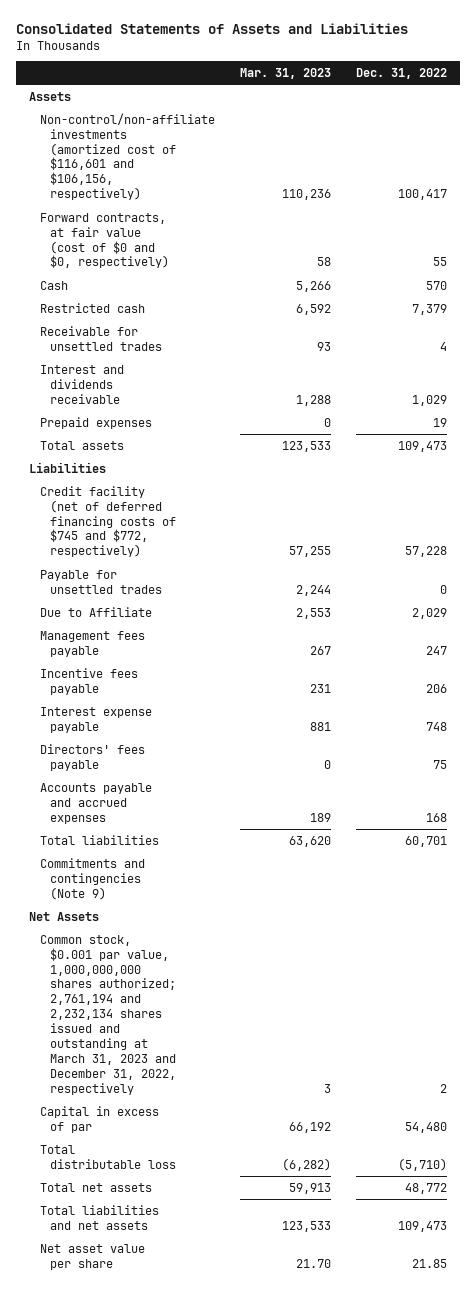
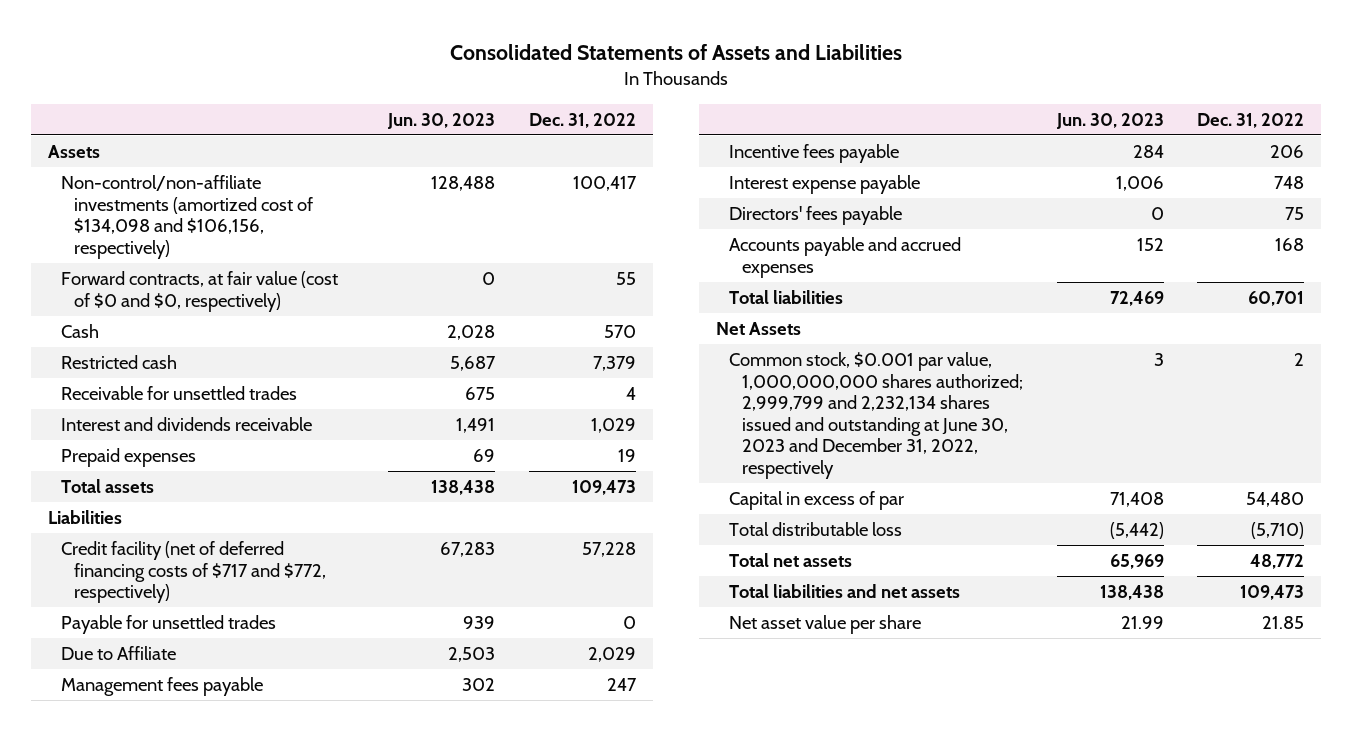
- | Mar. 31, 2023 | Dec. 31, 2022
+ | Jun. 30, 2023 | Dec. 31, 2022
- Non-control/non-affiliate investments (amortized cost of $116,601 and $106,156, respectively) | 110,236 | 100,417
+ Non-control/non-affiliate investments (amortized cost of $134,098 and $106,156, respectively) | 128,488 | 100,417
- Credit facility (net of deferred financing costs of $745 and $772, respectively) | 57,255 | 57,228
+ Credit facility (net of deferred financing costs of $717 and $772, respectively) | 67,283 | 57,228
- Commitments and contingencies (Note 9)
- Common stock, $0.001 par value, 1,000,000,000 shares authorized; 2,761,194 and 2,232,134 shares issued and outstanding at March 31, 2023 and December 31, 2022, respectively | 3 | 2
+ Common stock, $0.001 par value, 1,000,000,000 shares authorized; 2,999,799 and 2,232,134 shares issued and outstanding at June 30, 2023 and December 31, 2022, respectively | 3 | 2

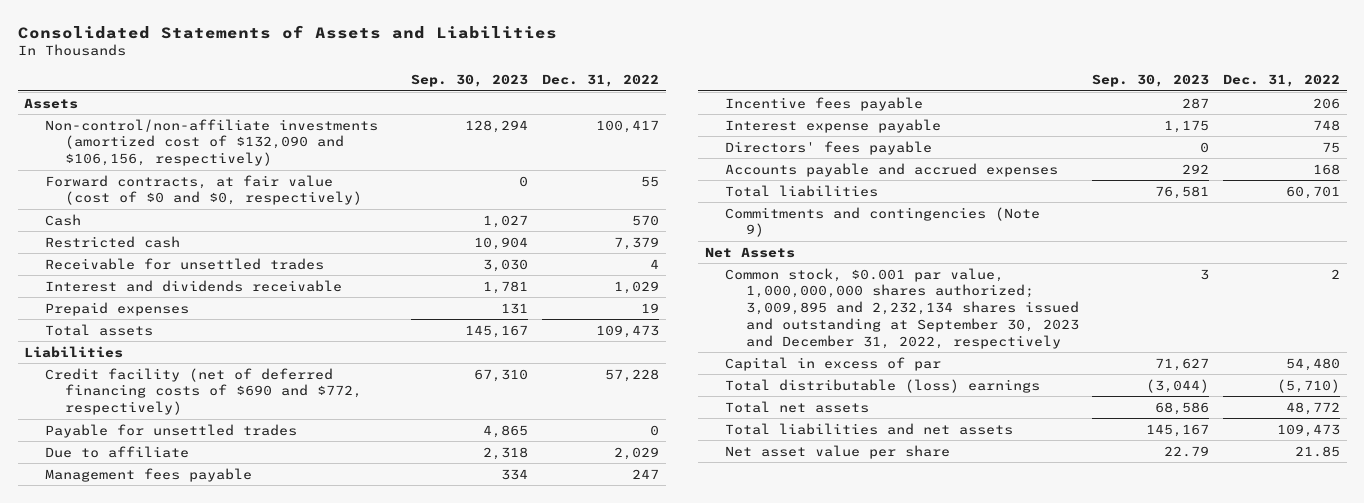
- | Jun. 30, 2023 | Dec. 31, 2022
+ | Sep. 30, 2023 | Dec. 31, 2022
- Non-control/non-affiliate investments (amortized cost of $134,098 and $106,156, respectively) | 128,488 | 100,417
+ Non-control/non-affiliate investments (amortized cost of $132,090 and $106,156, respectively) | 128,294 | 100,417
- Credit facility (net of deferred financing costs of $717 and $772, respectively) | 67,283 | 57,228
+ Credit facility (net of deferred financing costs of $690 and $772, respectively) | 67,310 | 57,228
- Due to Affiliate | 2,503 | 2,029
+ Due to affiliate | 2,318 | 2,029
+ Commitments and contingencies (Note 9)
- Common stock, $0.001 par value, 1,000,000,000 shares authorized; 2,999,799 and 2,232,134 shares issued and outstanding at June 30, 2023 and December 31, 2022, respectively | 3 | 2
+ Common stock, $0.001 par value, 1,000,000,000 shares authorized; 3,009,895 and 2,232,134 shares issued and outstanding at September 30, 2023 and December 31, 2022, respectively | 3 | 2
- Total distributable loss | (5,442) | (5,710)
+ Total distributable (loss) earnings | (3,044) | (5,710)

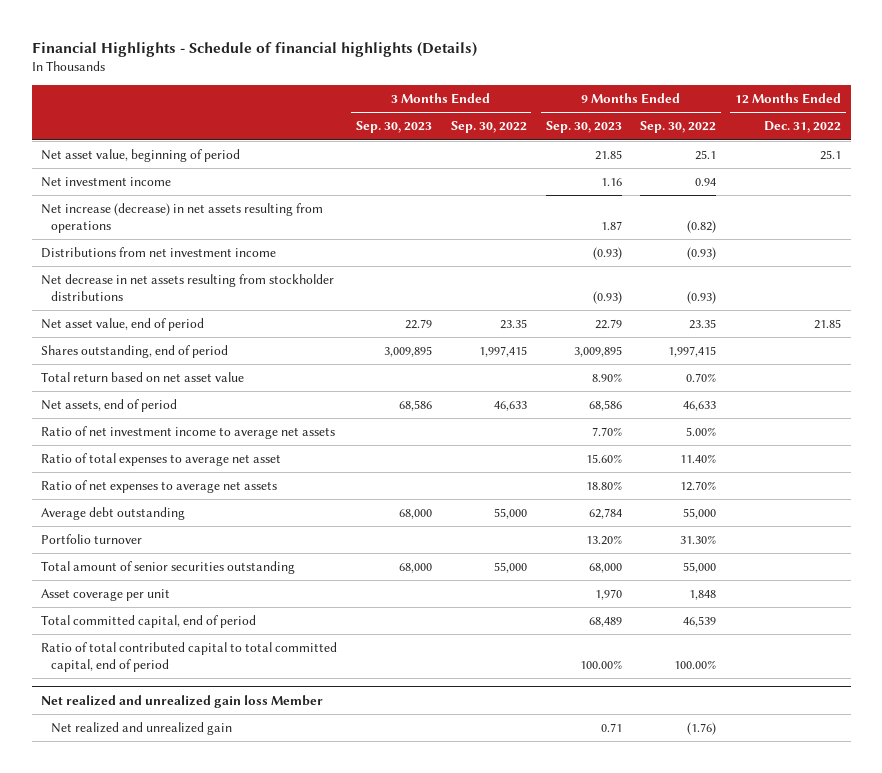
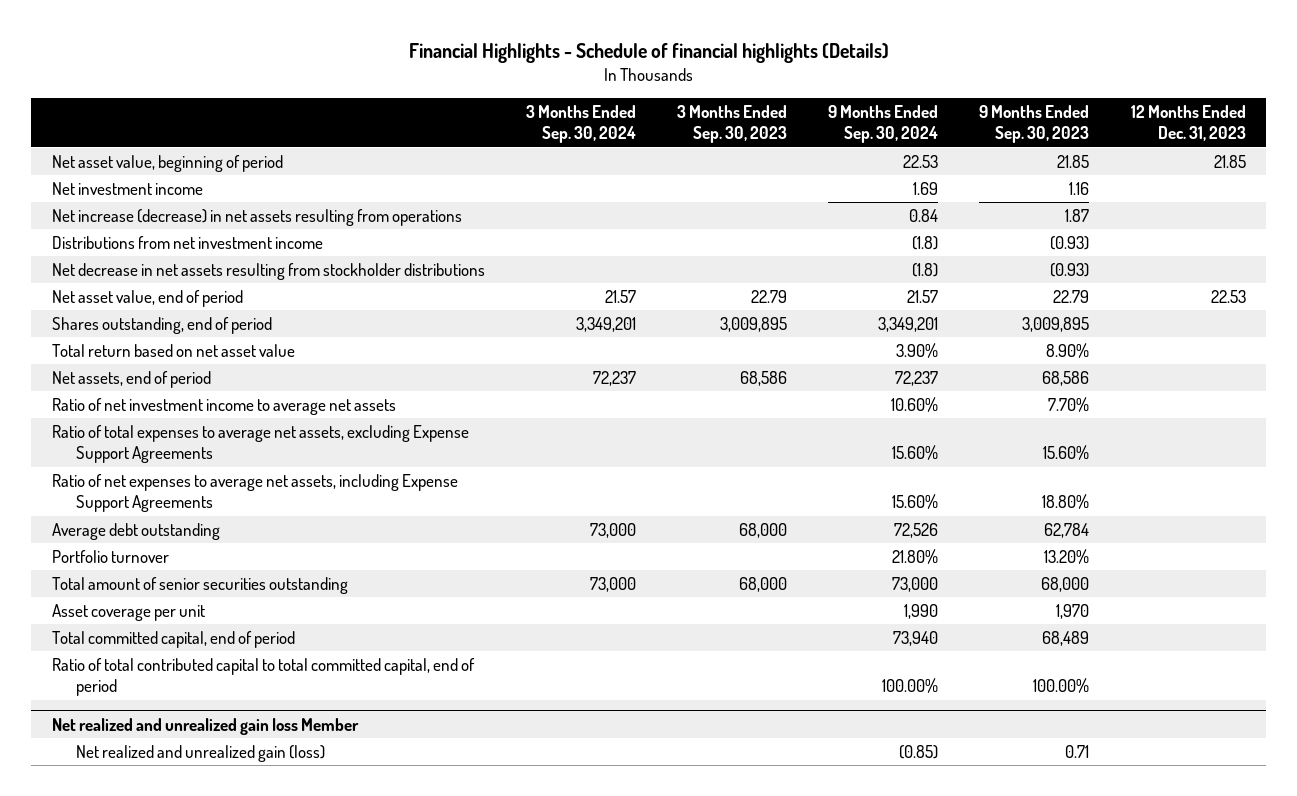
- | 3 Months Ended Sep. 30, 2023 | 3 Months Ended Sep. 30, 2022 | 9 Months Ended Sep. 30, 2023 | 9 Months Ended Sep. 30, 2022 | 12 Months Ended Dec. 31, 2022
+ | 3 Months Ended Sep. 30, 2024 | 3 Months Ended Sep. 30, 2023 | 9 Months Ended Sep. 30, 2024 | 9 Months Ended Sep. 30, 2023 | 12 Months Ended Dec. 31, 2023
- Ratio of total expenses to average net asset | | | 15.60% | 11.40% |
- Ratio of net expenses to average net assets | | | 18.80% | 12.70% |
+ Ratio of total expenses to average net assets, excluding Expense Support Agreements | | | 15.60% | 15.60% |
+ Ratio of net expenses to average net assets, including Expense Support Agreements | | | 15.60% | 18.80% |
@ Net realized and unrealized gain loss Member
- Net realized and unrealized gain | | | 0.71 | (1.76) |
+ Net realized and unrealized gain (loss) | | | (0.85) | 0.71 |

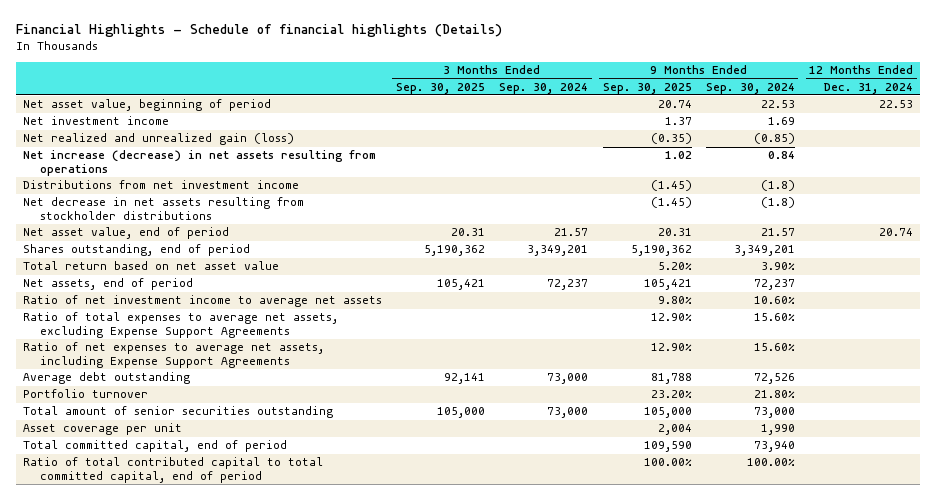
- | 3 Months Ended Sep. 30, 2024 | 3 Months Ended Sep. 30, 2023 | 9 Months Ended Sep. 30, 2024 | 9 Months Ended Sep. 30, 2023 | 12 Months Ended Dec. 31, 2023
+ | 3 Months Ended Sep. 30, 2025 | 3 Months Ended Sep. 30, 2024 | 9 Months Ended Sep. 30, 2025 | 9 Months Ended Sep. 30, 2024 | 12 Months Ended Dec. 31, 2024
+ Net realized and unrealized gain (loss) | | | (0.35) | (0.85) |
- Net realized and unrealized gain loss Member
- Net realized and unrealized gain (loss) | | | (0.85) | 0.71 |

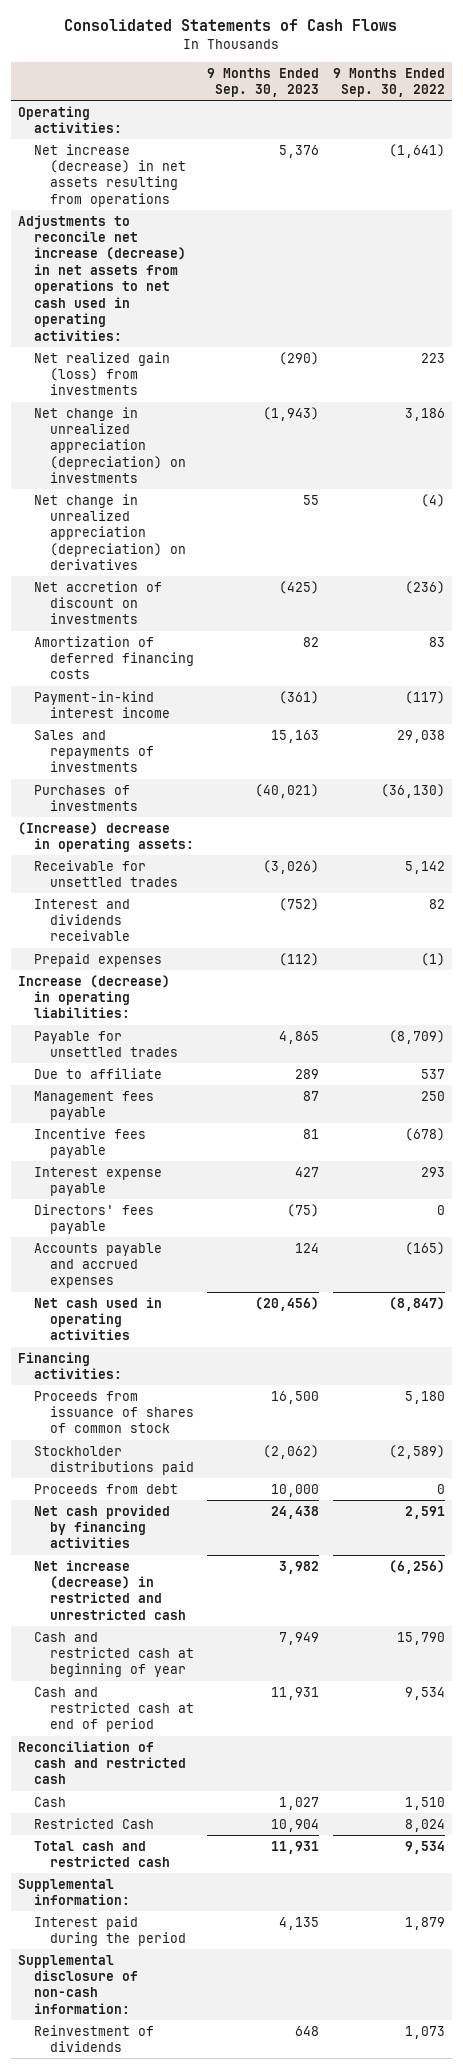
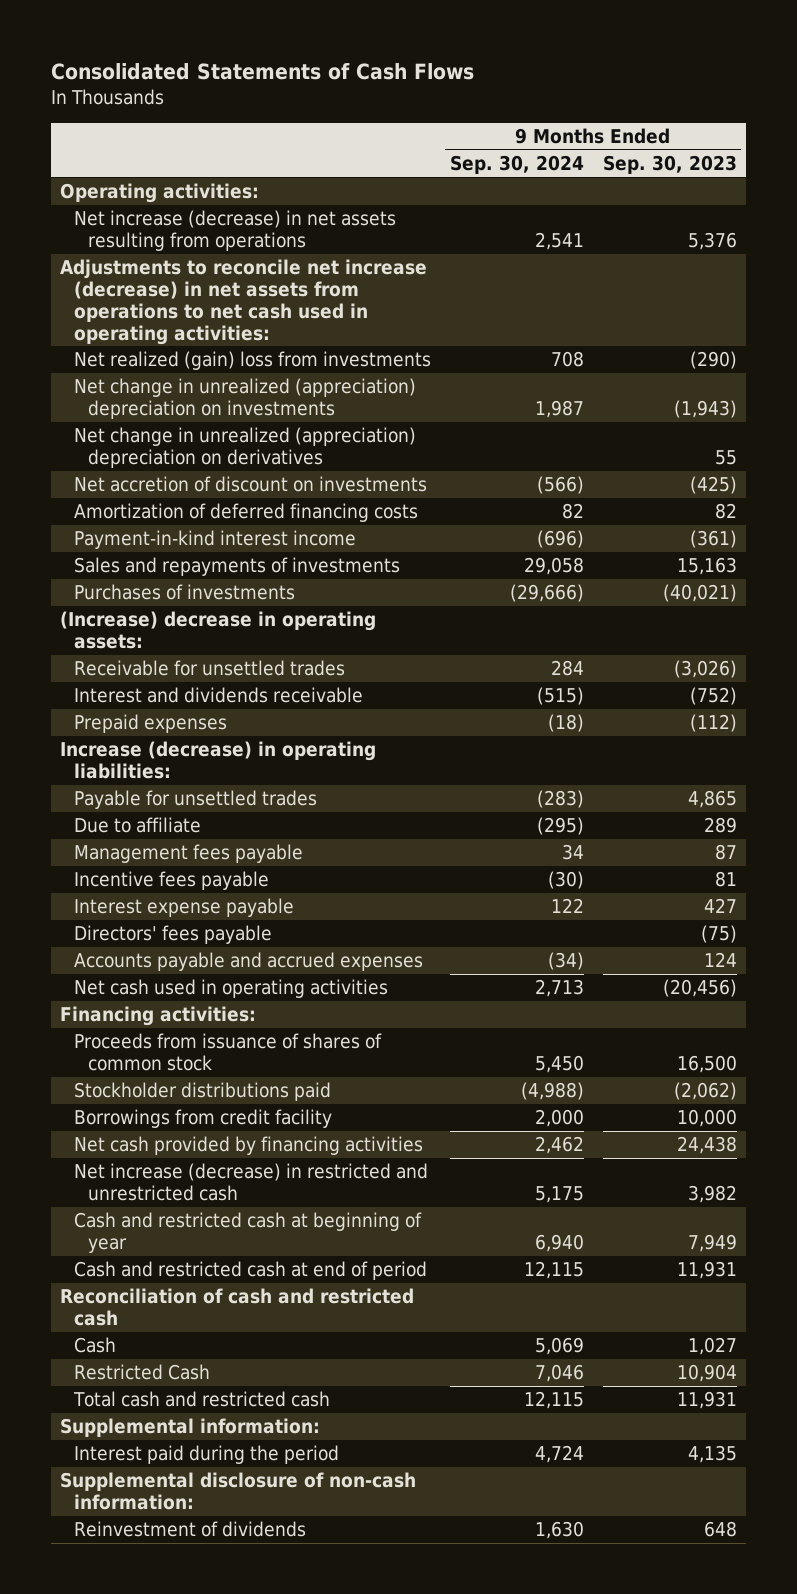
- | 9 Months Ended Sep. 30, 2023 | 9 Months Ended Sep. 30, 2022
+ | 9 Months Ended Sep. 30, 2024 | 9 Months Ended Sep. 30, 2023
- Net realized gain (loss) from investments | (290) | 223
- Net change in unrealized appreciation (depreciation) on investments | (1,943) | 3,186
- Net change in unrealized appreciation (depreciation) on derivatives | 55 | (4)
+ Net realized (gain) loss from investments | 708 | (290)
+ Net change in unrealized (appreciation) depreciation on investments | 1,987 | (1,943)
+ Net change in unrealized (appreciation) depreciation on derivatives | | 55
- Proceeds from debt | 10,000 | 0
+ Borrowings from credit facility | 2,000 | 10,000

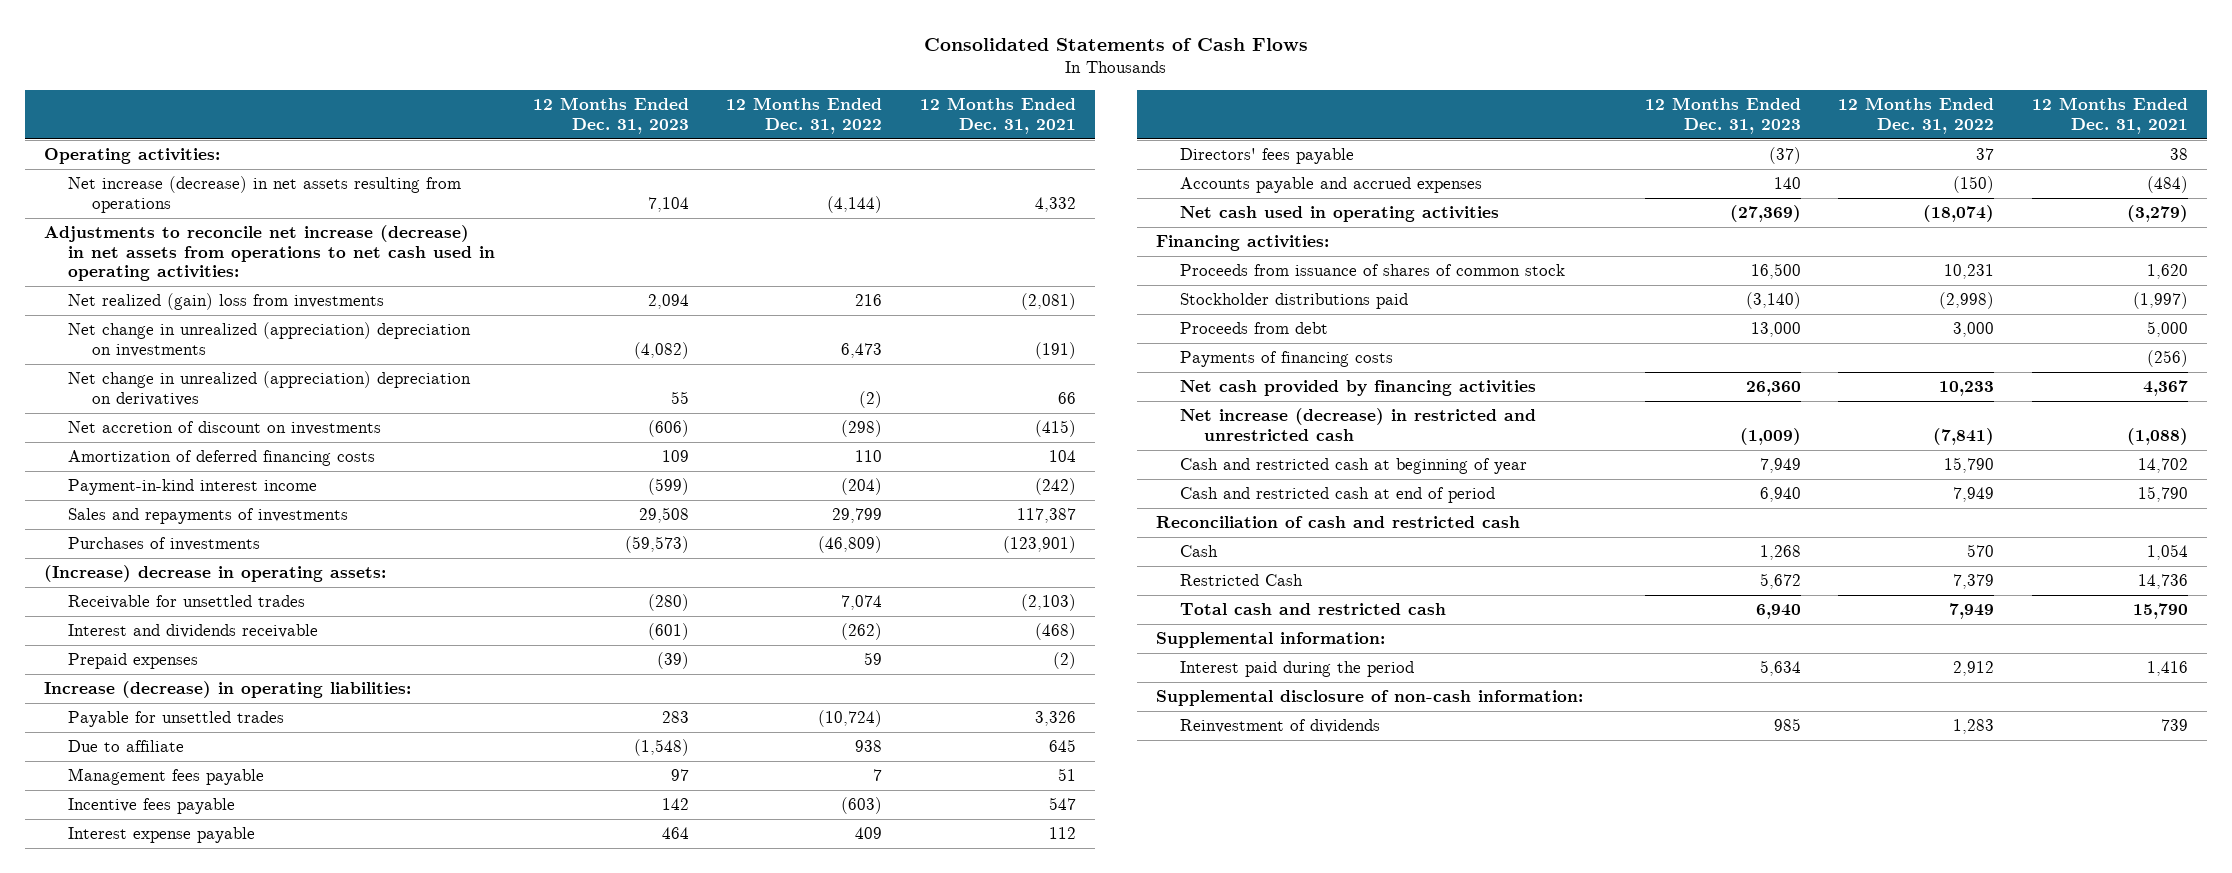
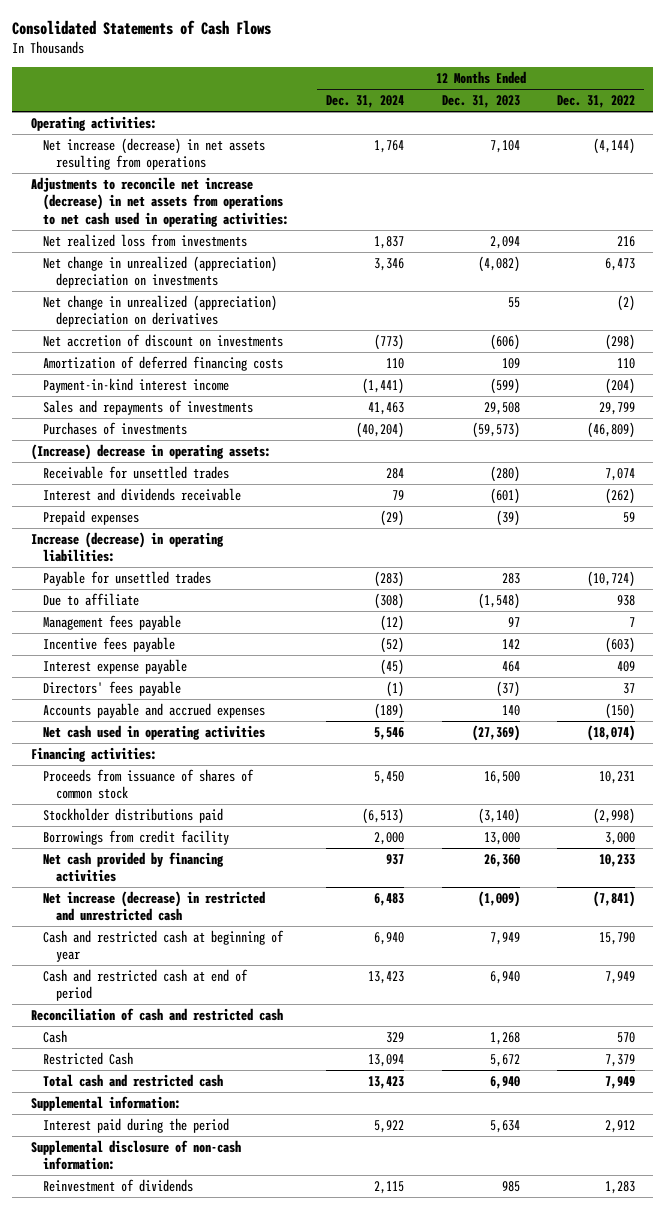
- | 12 Months Ended Dec. 31, 2023 | 12 Months Ended Dec. 31, 2022 | 12 Months Ended Dec. 31, 2021
+ | 12 Months Ended Dec. 31, 2024 | 12 Months Ended Dec. 31, 2023 | 12 Months Ended Dec. 31, 2022
- Net realized (gain) loss from investments | 2,094 | 216 | (2,081)
+ Net realized loss from investments | 1,837 | 2,094 | 216
- Proceeds from debt | 13,000 | 3,000 | 5,000
- Payments of financing costs | | | (256)
+ Borrowings from credit facility | 2,000 | 13,000 | 3,000

